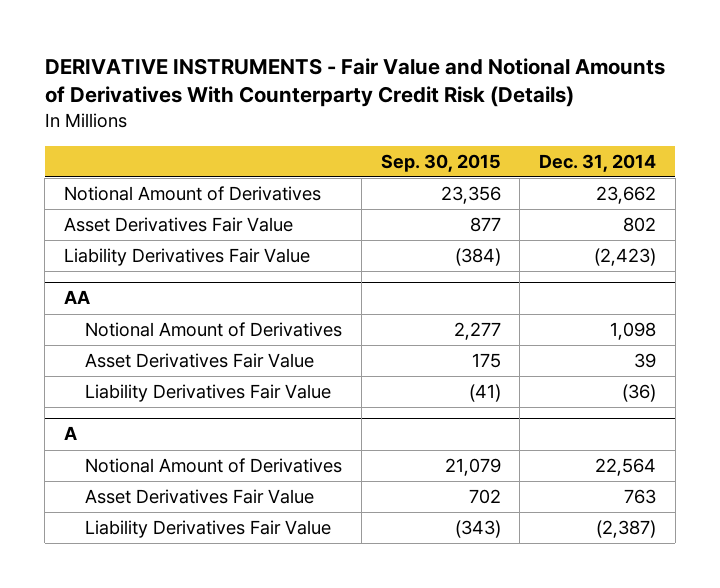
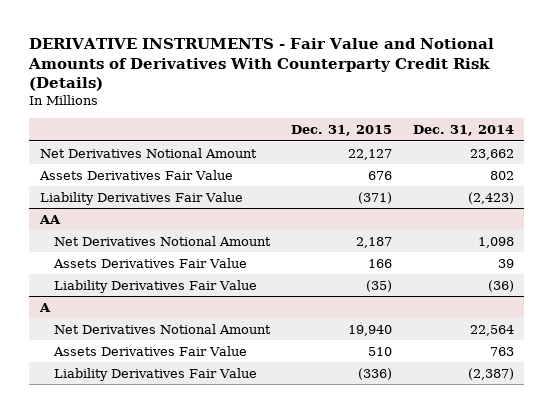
- | Sep. 30, 2015 | Dec. 31, 2014
+ | Dec. 31, 2015 | Dec. 31, 2014
- Notional Amount of Derivatives | 23,356 | 23,662
- Asset Derivatives Fair Value | 877 | 802
+ Net Derivatives Notional Amount | 22,127 | 23,662
+ Assets Derivatives Fair Value | 676 | 802
@ AA
- Notional Amount of Derivatives | 2,277 | 1,098
- Asset Derivatives Fair Value | 175 | 39
+ Net Derivatives Notional Amount | 2,187 | 1,098
+ Assets Derivatives Fair Value | 166 | 39
@ A
- Notional Amount of Derivatives | 21,079 | 22,564
- Asset Derivatives Fair Value | 702 | 763
+ Net Derivatives Notional Amount | 19,940 | 22,564
+ Assets Derivatives Fair Value | 510 | 763

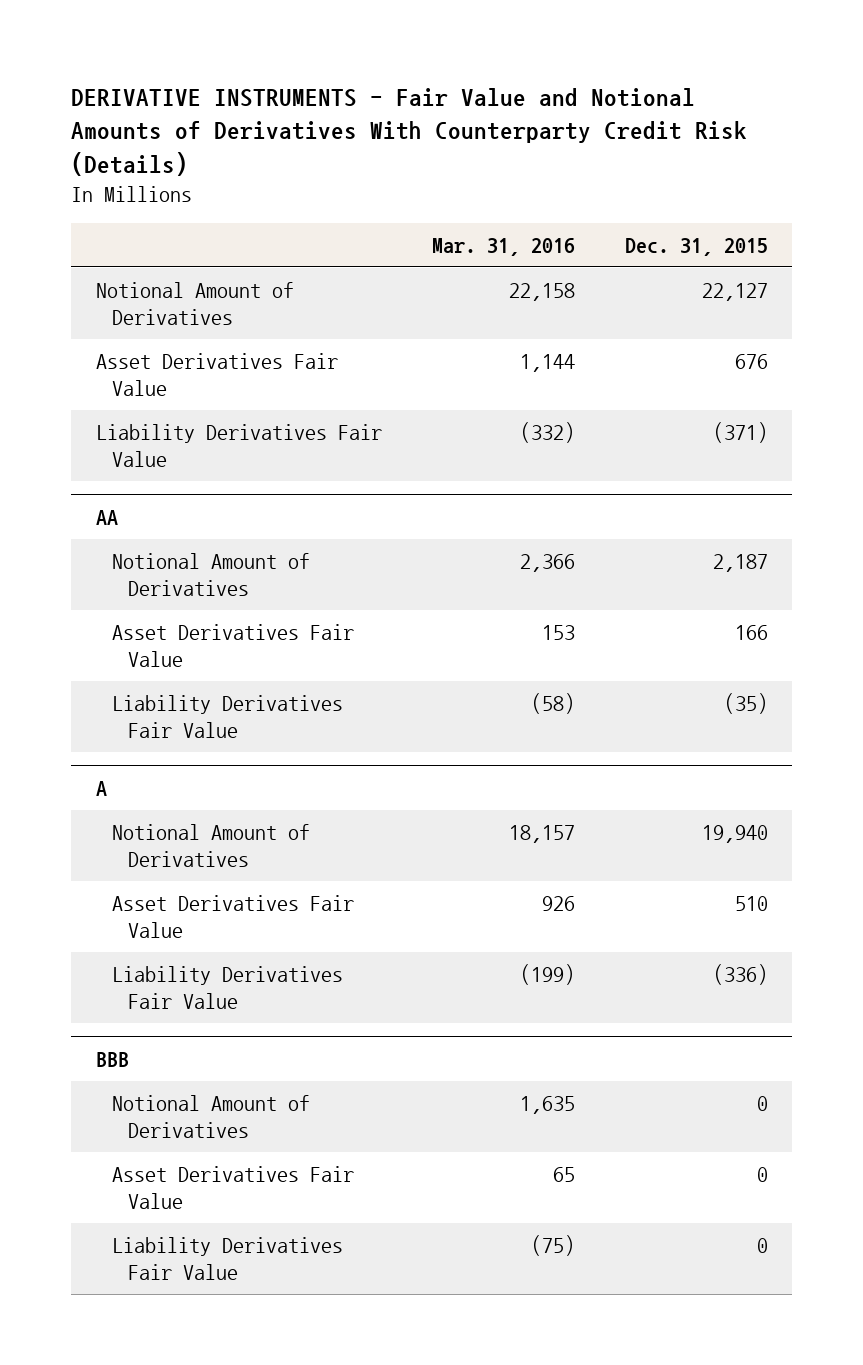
- | Dec. 31, 2015 | Dec. 31, 2014
+ | Mar. 31, 2016 | Dec. 31, 2015
- Net Derivatives Notional Amount | 22,127 | 23,662
- Assets Derivatives Fair Value | 676 | 802
+ Notional Amount of Derivatives | 22,158 | 22,127
+ Asset Derivatives Fair Value | 1,144 | 676
@ AA
- Net Derivatives Notional Amount | 2,187 | 1,098
- Assets Derivatives Fair Value | 166 | 39
+ Notional Amount of Derivatives | 2,366 | 2,187
+ Asset Derivatives Fair Value | 153 | 166
@ A
- Net Derivatives Notional Amount | 19,940 | 22,564
- Assets Derivatives Fair Value | 510 | 763
+ Notional Amount of Derivatives | 18,157 | 19,940
+ Asset Derivatives Fair Value | 926 | 510
+ BBB
+ Notional Amount of Derivatives | 1,635 | 0
+ Asset Derivatives Fair Value | 65 | 0
+ Liability Derivatives Fair Value | (75) | 0

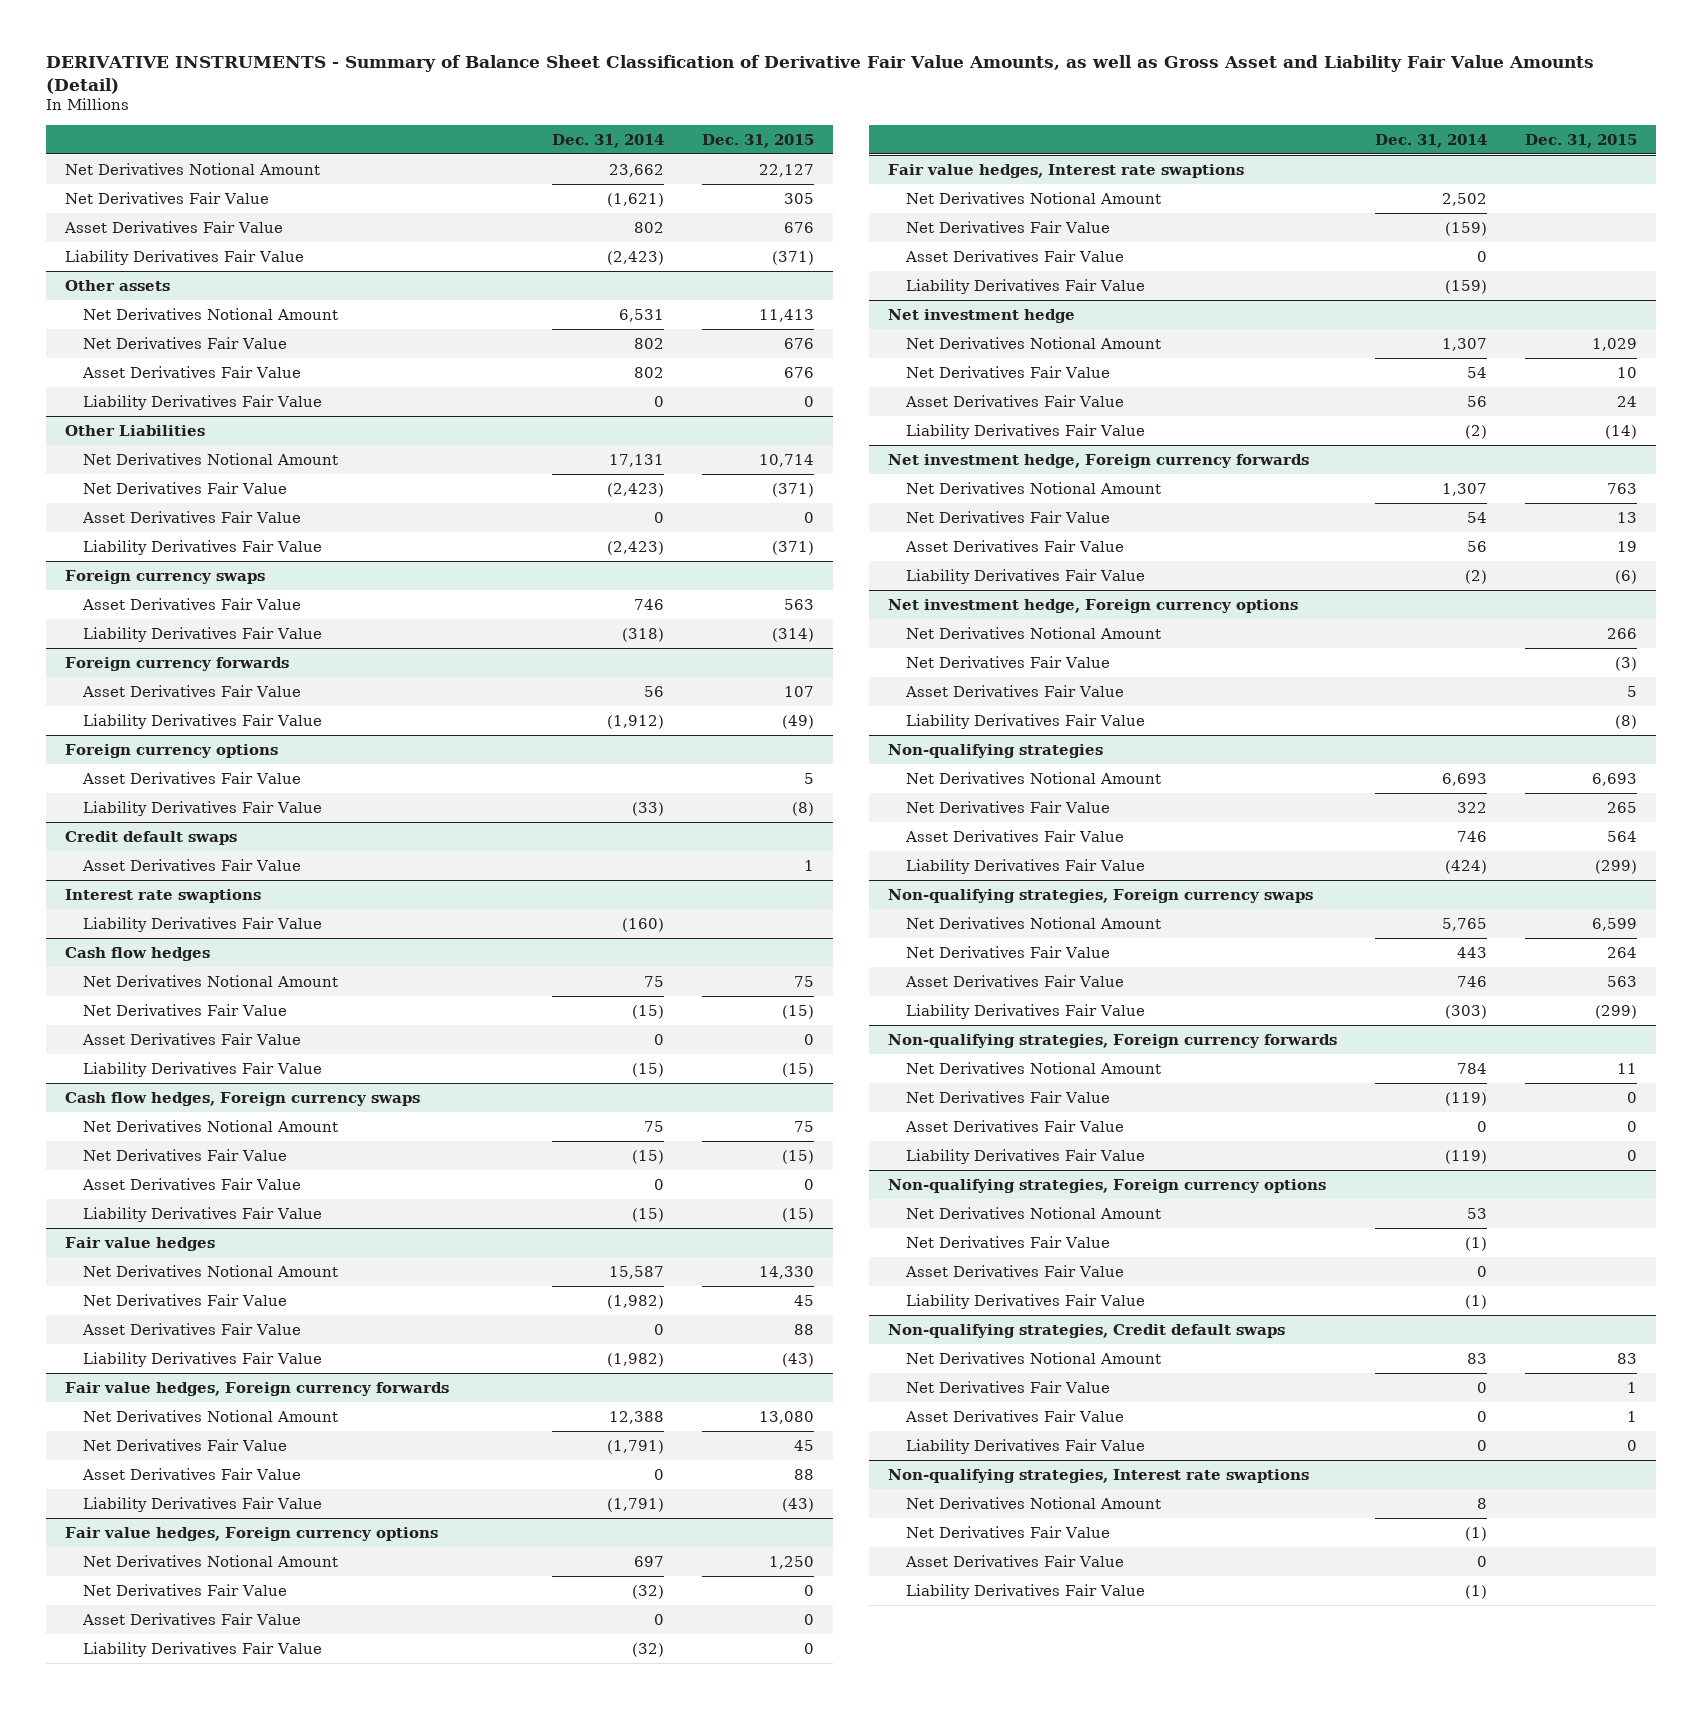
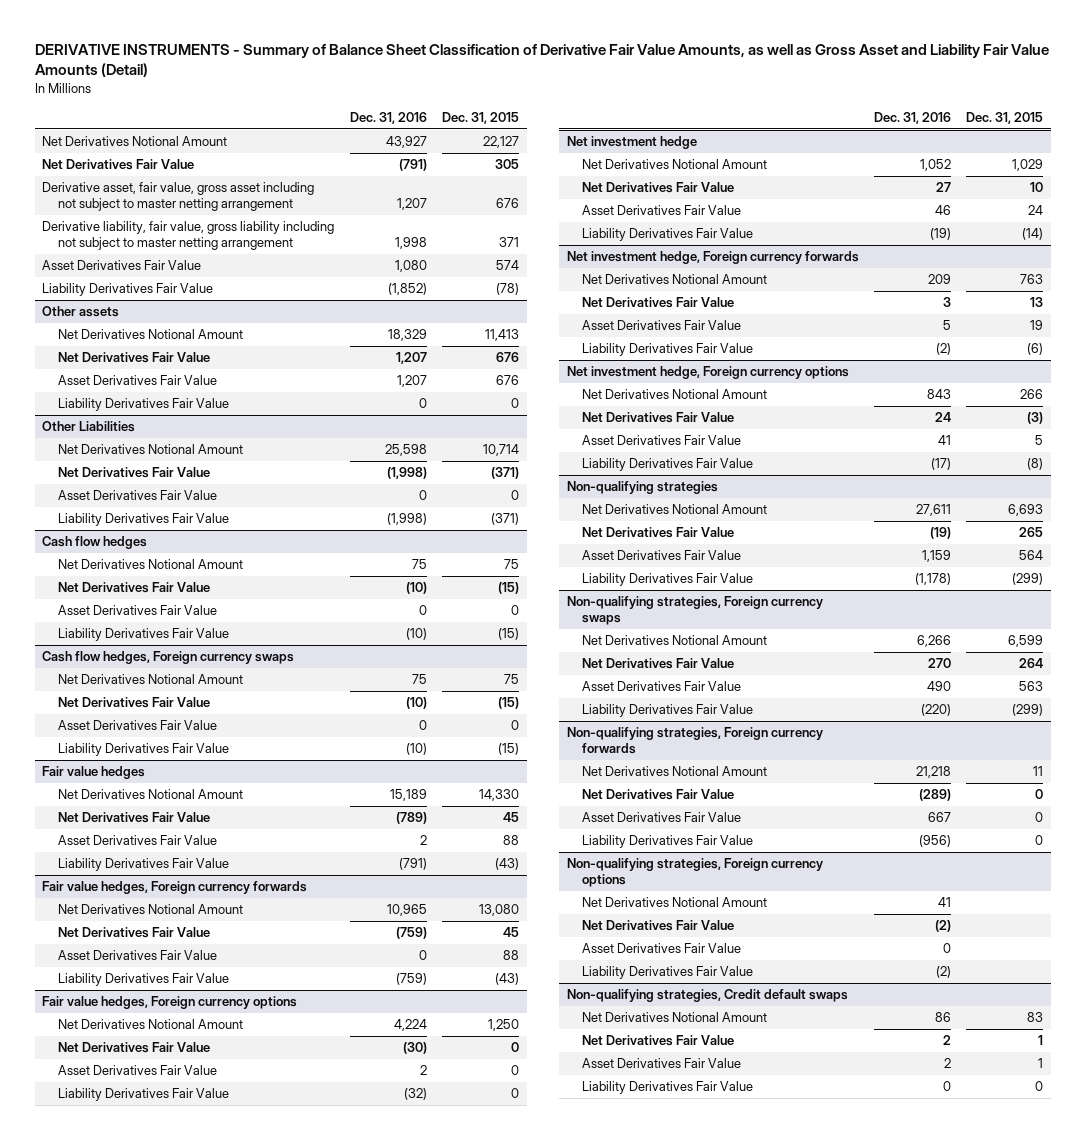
- | Dec. 31, 2014 | Dec. 31, 2015
+ | Dec. 31, 2016 | Dec. 31, 2015
- Asset Derivatives Fair Value | 802 | 676
- Liability Derivatives Fair Value | (2,423) | (371)
+ Derivative asset, fair value, gross asset including not subject to master netting arrangement | 1,207 | 676
+ Derivative liability, fair value, gross liability including not subject to master netting arrangement | 1,998 | 371
+ Asset Derivatives Fair Value | 1,080 | 574
+ Liability Derivatives Fair Value | (1,852) | (78)
- Foreign currency swaps
- Asset Derivatives Fair Value | 746 | 563
- Liability Derivatives Fair Value | (318) | (314)
- Foreign currency forwards
- Asset Derivatives Fair Value | 56 | 107
- Liability Derivatives Fair Value | (1,912) | (49)
- Foreign currency options
- Asset Derivatives Fair Value | | 5
- Liability Derivatives Fair Value | (33) | (8)
- Credit default swaps
- Asset Derivatives Fair Value | | 1
- Interest rate swaptions
- Liability Derivatives Fair Value | (160) |
- Fair value hedges, Interest rate swaptions
- Net Derivatives Notional Amount | 2,502 |
- Net Derivatives Fair Value | (159) |
- Asset Derivatives Fair Value | 0 |
- Liability Derivatives Fair Value | (159) |
- Non-qualifying strategies, Interest rate swaptions
- Net Derivatives Notional Amount | 8 |
- Net Derivatives Fair Value | (1) |
- Asset Derivatives Fair Value | 0 |
- Liability Derivatives Fair Value | (1) |

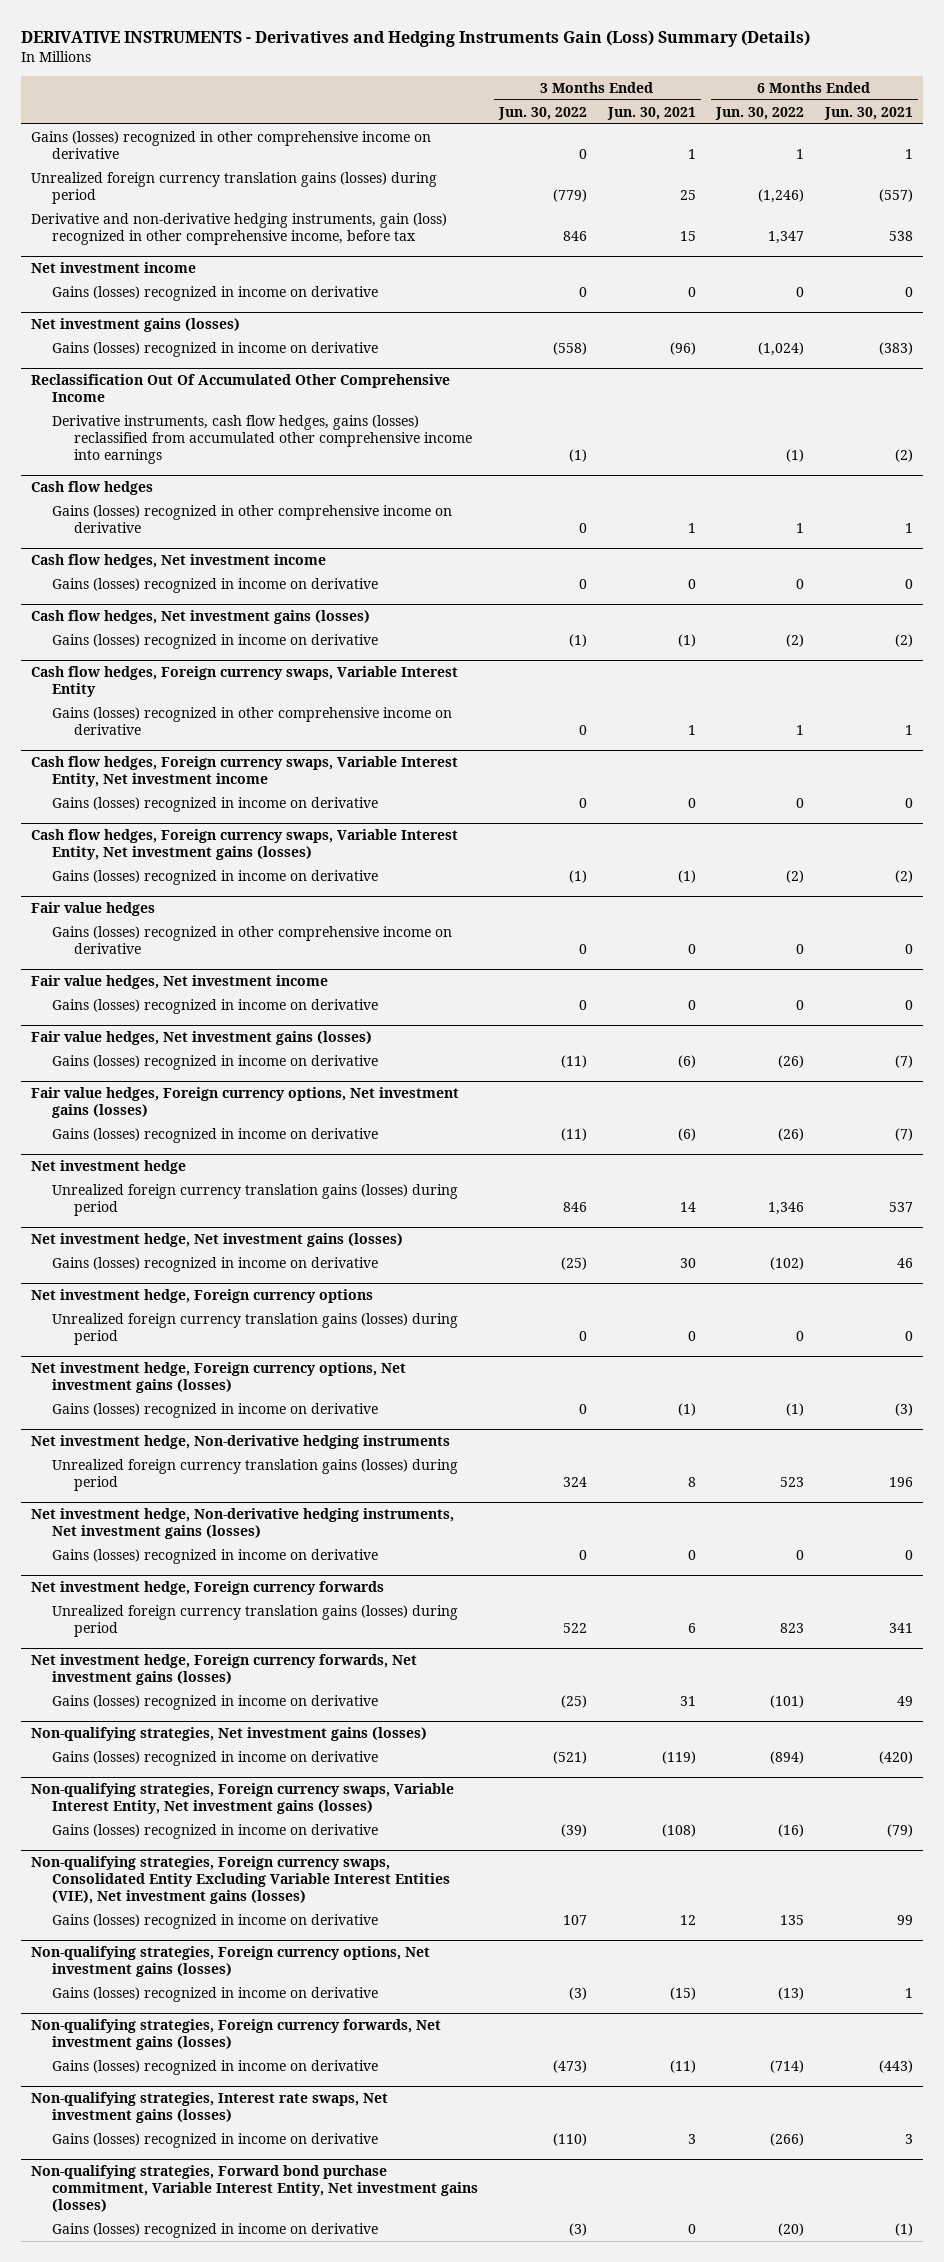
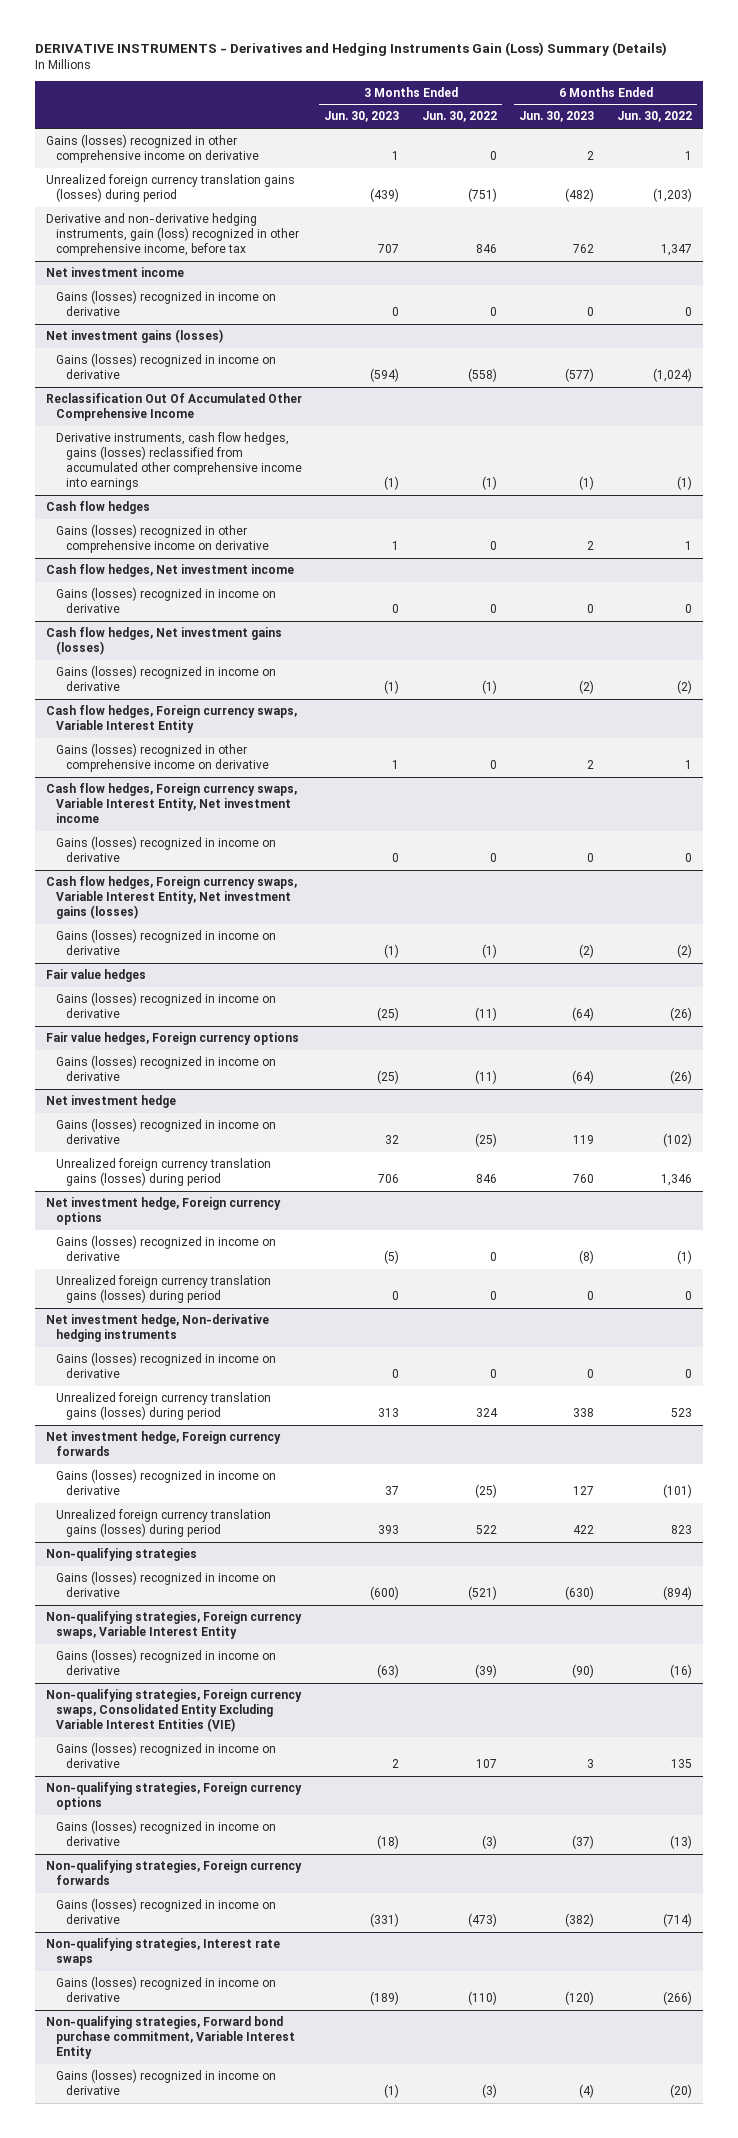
- | 3 Months Ended Jun. 30, 2022 | 3 Months Ended Jun. 30, 2021 | 6 Months Ended Jun. 30, 2022 | 6 Months Ended Jun. 30, 2021
+ | 3 Months Ended Jun. 30, 2023 | 3 Months Ended Jun. 30, 2022 | 6 Months Ended Jun. 30, 2023 | 6 Months Ended Jun. 30, 2022
- Unrealized foreign currency translation gains (losses) during period | (779) | 25 | (1,246) | (557)
+ Unrealized foreign currency translation gains (losses) during period | (439) | (751) | (482) | (1,203)
@ Fair value hedges
- Gains (losses) recognized in other comprehensive income on derivative | 0 | 0 | 0 | 0
- Fair value hedges, Net investment income
- Gains (losses) recognized in income on derivative | 0 | 0 | 0 | 0
- Fair value hedges, Net investment gains (losses)
- Fair value hedges, Foreign currency options, Net investment gains (losses)
+ Fair value hedges, Foreign currency options
- Net investment hedge, Net investment gains (losses)
@ Net investment hedge
moved down: Unrealized foreign currency translation gains (losses) during period | 706 | 846 | 760 | 1,346
- Net investment hedge, Foreign currency options, Net investment gains (losses)
@ Net investment hedge, Foreign currency options
moved down: Unrealized foreign currency translation gains (losses) during period | 0 | 0 | 0 | 0
- Net investment hedge, Non-derivative hedging instruments, Net investment gains (losses)
@ Net investment hedge, Non-derivative hedging instruments
moved down: Unrealized foreign currency translation gains (losses) during period | 313 | 324 | 338 | 523
- Net investment hedge, Foreign currency forwards, Net investment gains (losses)
- Non-qualifying strategies, Net investment gains (losses)
@ Net investment hedge, Foreign currency forwards
moved down: Unrealized foreign currency translation gains (losses) during period | 393 | 522 | 422 | 823
+ Non-qualifying strategies
- Non-qualifying strategies, Foreign currency swaps, Variable Interest Entity, Net investment gains (losses)
+ Non-qualifying strategies, Foreign currency swaps, Variable Interest Entity
- Non-qualifying strategies, Foreign currency swaps, Consolidated Entity Excluding Variable Interest Entities (VIE), Net investment gains (losses)
+ Non-qualifying strategies, Foreign currency swaps, Consolidated Entity Excluding Variable Interest Entities (VIE)
- Non-qualifying strategies, Foreign currency options, Net investment gains (losses)
+ Non-qualifying strategies, Foreign currency options
- Non-qualifying strategies, Foreign currency forwards, Net investment gains (losses)
+ Non-qualifying strategies, Foreign currency forwards
- Non-qualifying strategies, Interest rate swaps, Net investment gains (losses)
+ Non-qualifying strategies, Interest rate swaps
- Non-qualifying strategies, Forward bond purchase commitment, Variable Interest Entity, Net investment gains (losses)
+ Non-qualifying strategies, Forward bond purchase commitment, Variable Interest Entity

